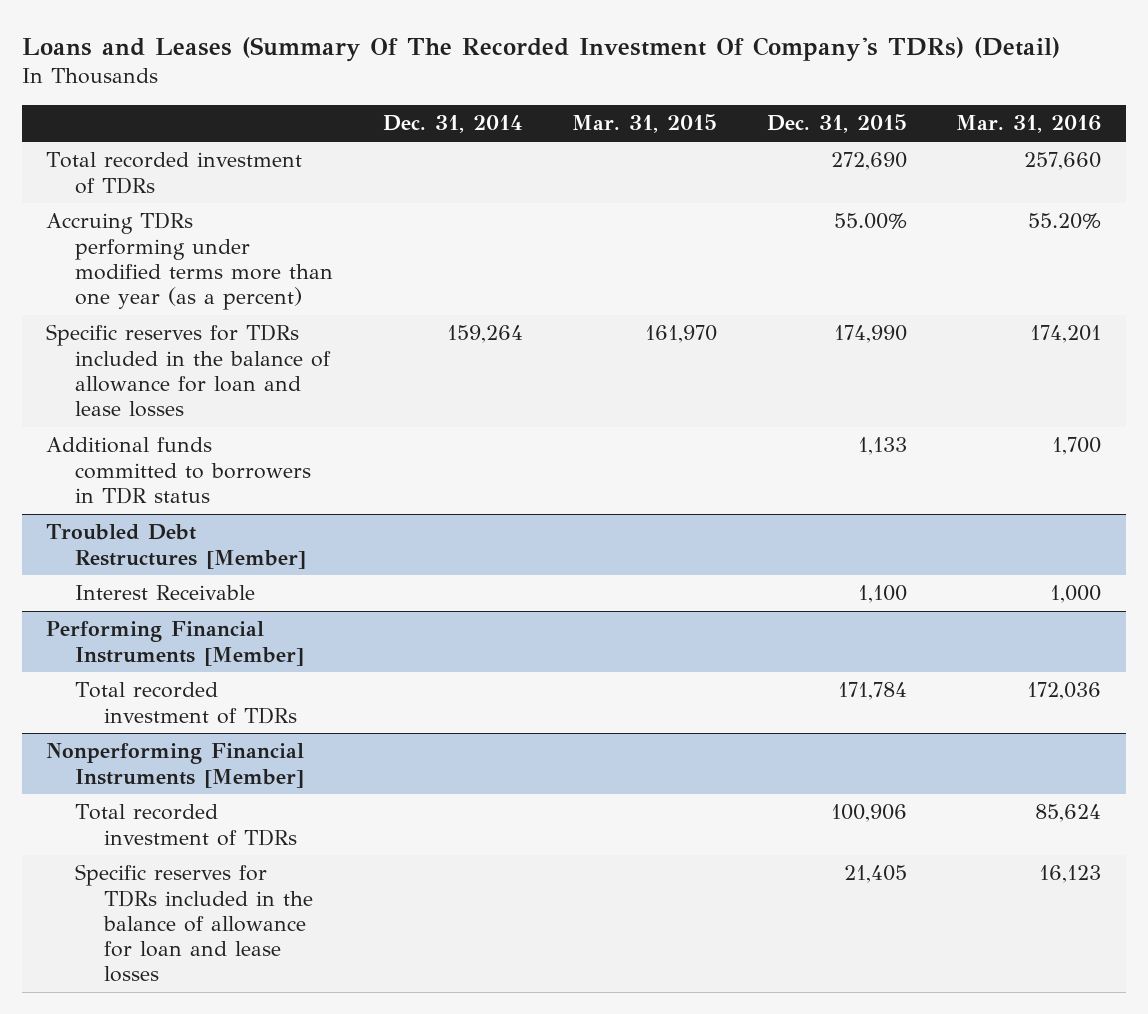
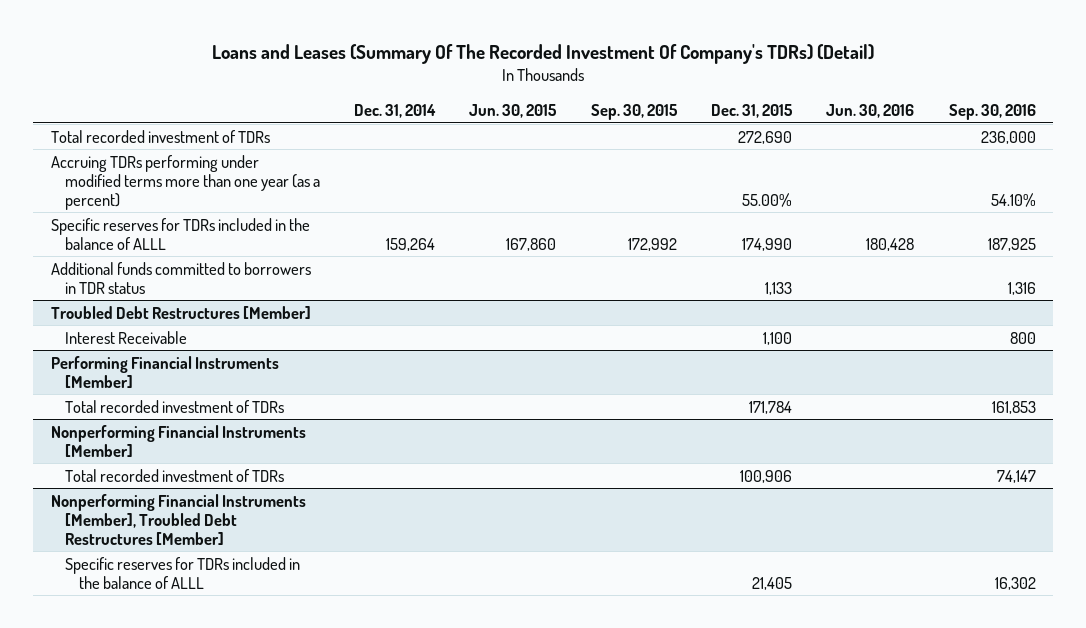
- | Dec. 31, 2014 | Mar. 31, 2015 | Dec. 31, 2015 | Mar. 31, 2016
+ | Dec. 31, 2014 | Jun. 30, 2015 | Sep. 30, 2015 | Dec. 31, 2015 | Jun. 30, 2016 | Sep. 30, 2016
- Specific reserves for TDRs included in the balance of allowance for loan and lease losses | 159,264 | 161,970 | 174,990 | 174,201
+ Specific reserves for TDRs included in the balance of ALLL | 159,264 | 167,860 | 172,992 | 174,990 | 180,428 | 187,925
@ Nonperforming Financial Instruments [Member]
- Specific reserves for TDRs included in the balance of allowance for loan and lease losses | | | 21,405 | 16,123
+ Nonperforming Financial Instruments [Member], Troubled Debt Restructures [Member]
+ Specific reserves for TDRs included in the balance of ALLL | | | | 21,405 | | 16,302

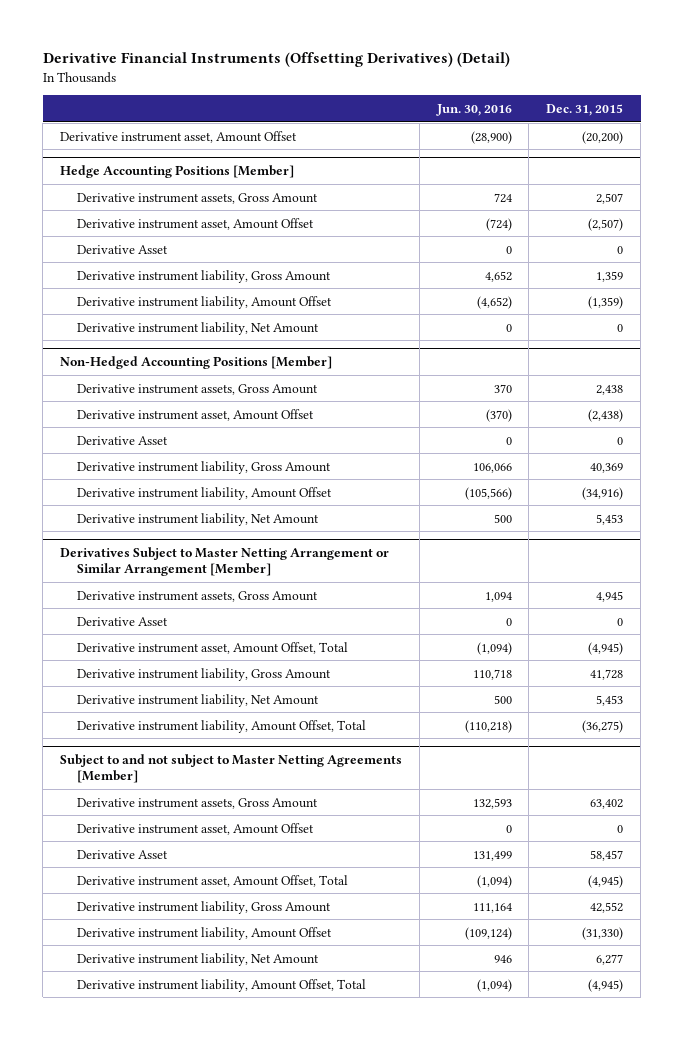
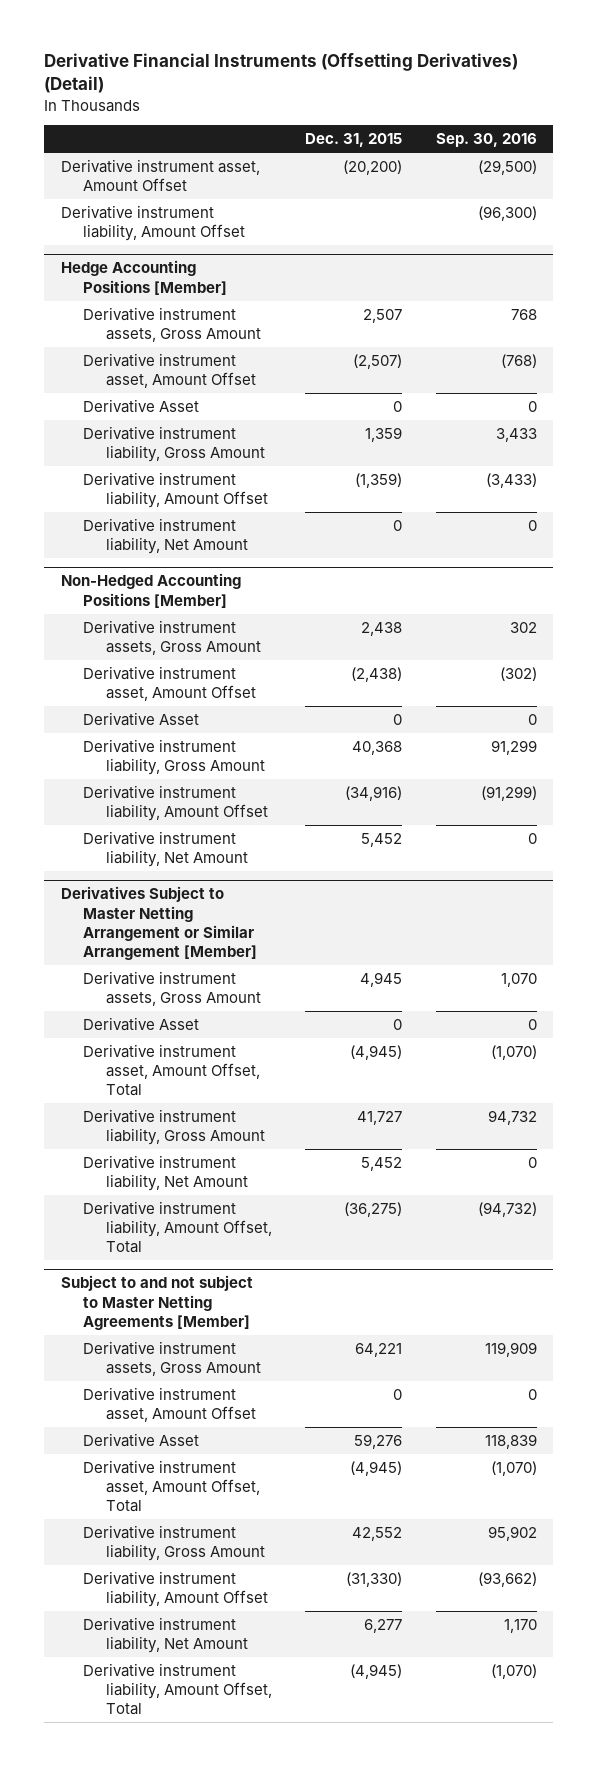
- | Jun. 30, 2016 | Dec. 31, 2015
+ | Dec. 31, 2015 | Sep. 30, 2016
+ Derivative instrument liability, Amount Offset | | (96,300)
@ Non-Hedged Accounting Positions [Member]
- Derivative instrument liability, Gross Amount | 106,066 | 40,369
+ Derivative instrument liability, Gross Amount | 40,368 | 91,299
- Derivative instrument liability, Net Amount | 500 | 5,453
+ Derivative instrument liability, Net Amount | 5,452 | 0
@ Derivatives Subject to Master Netting Arrangement or Similar Arrangement [Member]
- Derivative instrument liability, Gross Amount | 110,718 | 41,728
- Derivative instrument liability, Net Amount | 500 | 5,453
+ Derivative instrument liability, Gross Amount | 41,727 | 94,732
+ Derivative instrument liability, Net Amount | 5,452 | 0
@ Subject to and not subject to Master Netting Agreements [Member]
- Derivative instrument assets, Gross Amount | 132,593 | 63,402
+ Derivative instrument assets, Gross Amount | 64,221 | 119,909
- Derivative Asset | 131,499 | 58,457
+ Derivative Asset | 59,276 | 118,839

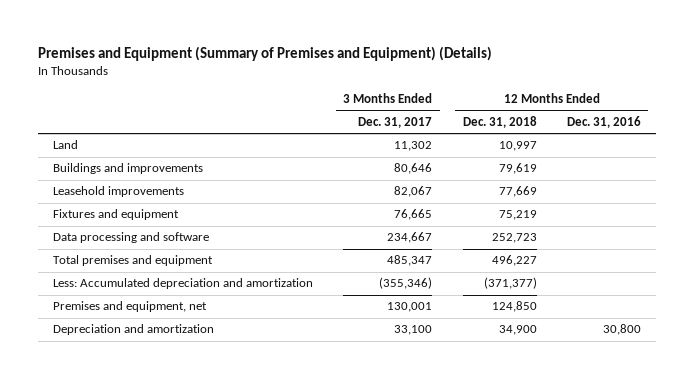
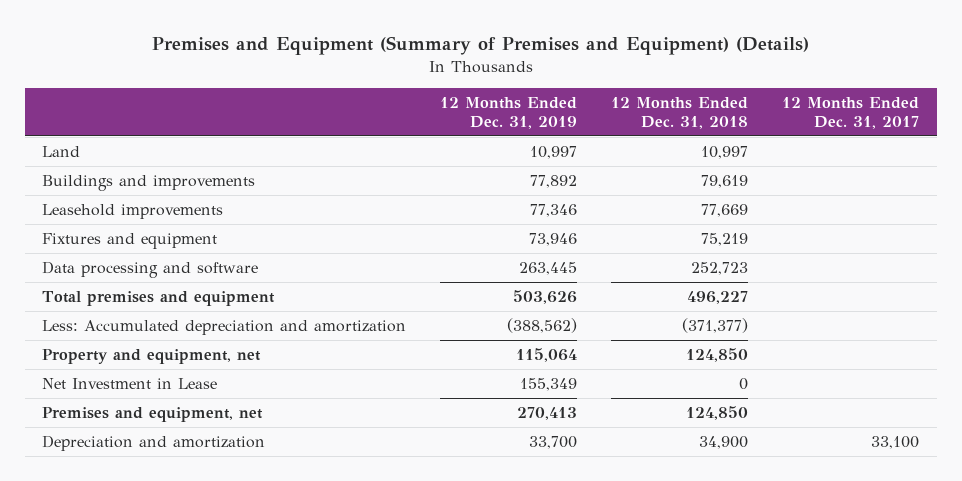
- | 3 Months Ended Dec. 31, 2017 | 12 Months Ended Dec. 31, 2018 | 12 Months Ended Dec. 31, 2016
+ | 12 Months Ended Dec. 31, 2019 | 12 Months Ended Dec. 31, 2018 | 12 Months Ended Dec. 31, 2017
+ Property and equipment, net | 115,064 | 124,850 |
+ Net Investment in Lease | 155,349 | 0 |

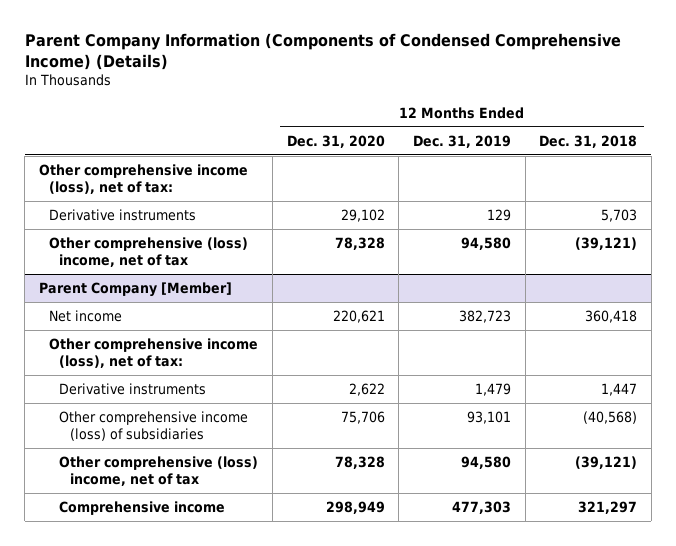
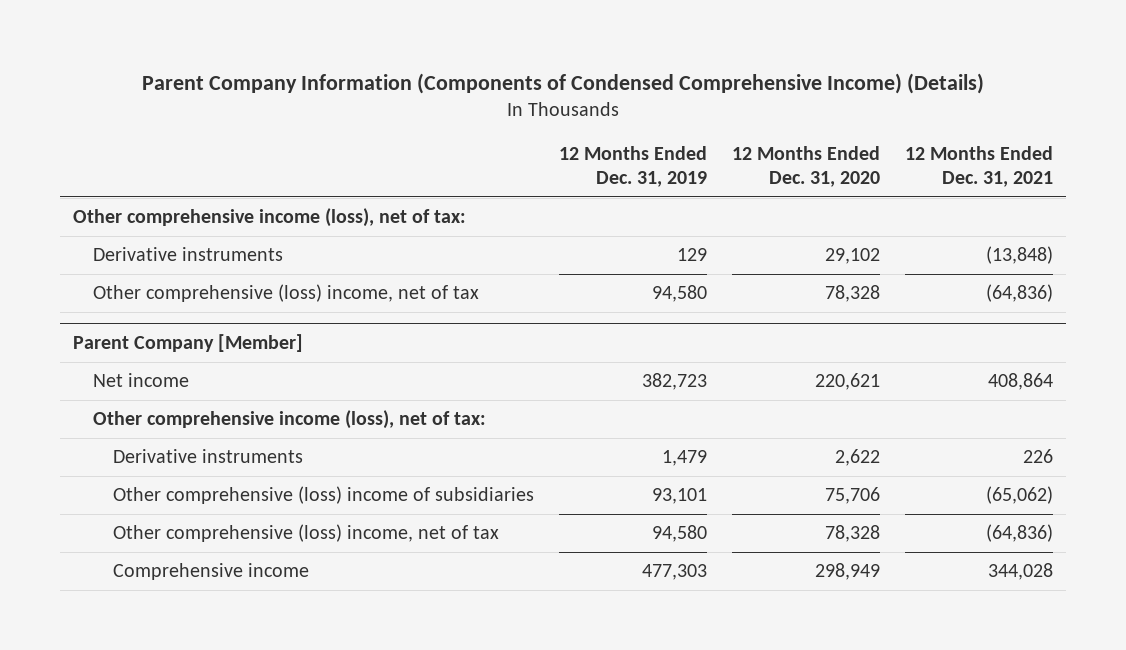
- | 12 Months Ended Dec. 31, 2020 | 12 Months Ended Dec. 31, 2019 | 12 Months Ended Dec. 31, 2018
+ | 12 Months Ended Dec. 31, 2019 | 12 Months Ended Dec. 31, 2020 | 12 Months Ended Dec. 31, 2021
@ Parent Company [Member]
- Other comprehensive income (loss) of subsidiaries | 75,706 | 93,101 | (40,568)
+ Other comprehensive (loss) income of subsidiaries | 93,101 | 75,706 | (65,062)

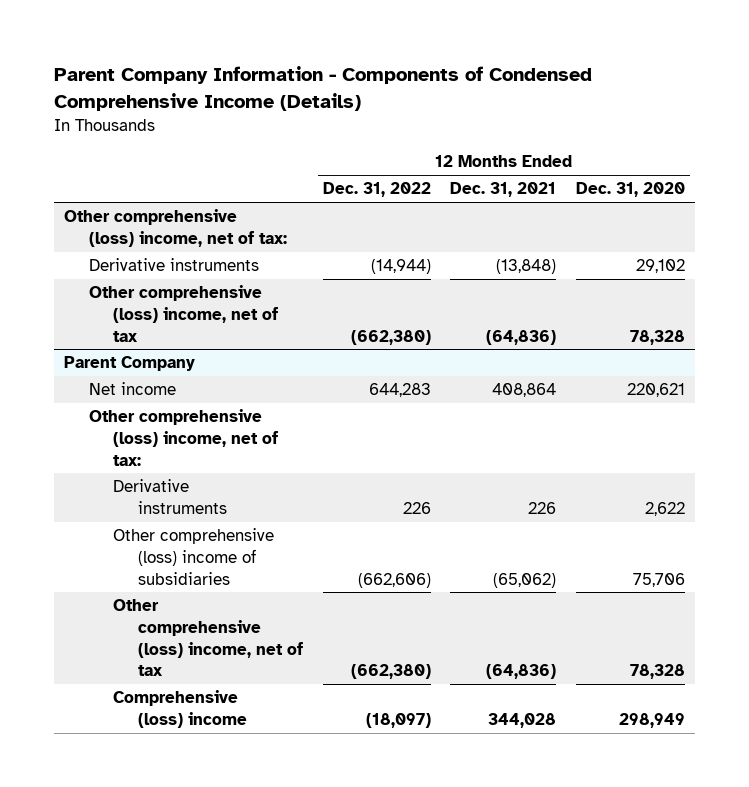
- Parent Company Information (Components of Condensed Comprehensive Income) (Details)
+ Parent Company Information - Components of Condensed Comprehensive Income (Details)
- | 12 Months Ended Dec. 31, 2019 | 12 Months Ended Dec. 31, 2020 | 12 Months Ended Dec. 31, 2021
+ | 12 Months Ended Dec. 31, 2022 | 12 Months Ended Dec. 31, 2021 | 12 Months Ended Dec. 31, 2020
- Other comprehensive income (loss), net of tax:
+ Other comprehensive (loss) income, net of tax:
- Parent Company [Member]
+ Parent Company
- Other comprehensive income (loss), net of tax:
+ Other comprehensive (loss) income, net of tax:
- Comprehensive income | 477,303 | 298,949 | 344,028
+ Comprehensive (loss) income | (18,097) | 344,028 | 298,949

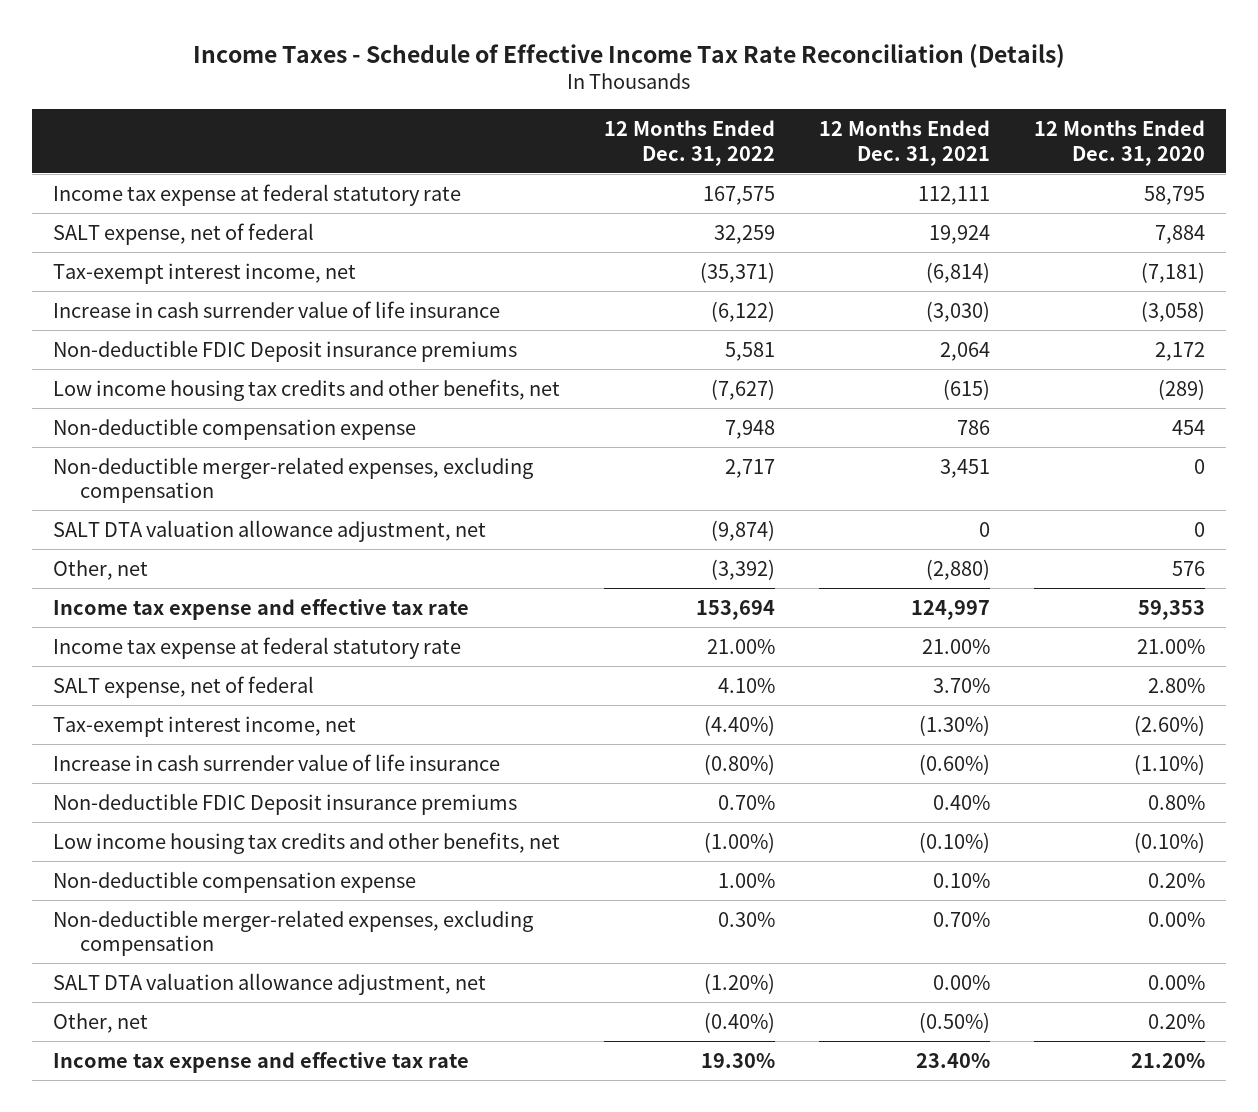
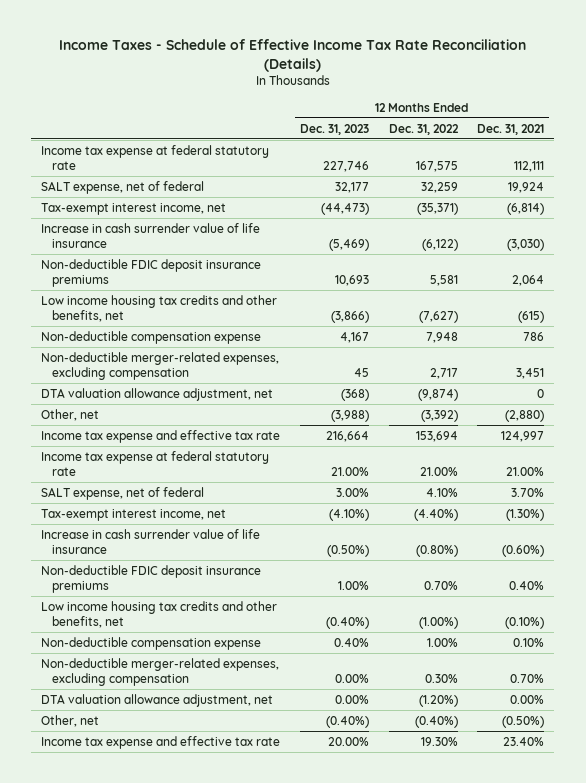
- | 12 Months Ended Dec. 31, 2022 | 12 Months Ended Dec. 31, 2021 | 12 Months Ended Dec. 31, 2020
+ | 12 Months Ended Dec. 31, 2023 | 12 Months Ended Dec. 31, 2022 | 12 Months Ended Dec. 31, 2021
- Non-deductible FDIC Deposit insurance premiums | 5,581 | 2,064 | 2,172
+ Non-deductible FDIC deposit insurance premiums | 10,693 | 5,581 | 2,064
- SALT DTA valuation allowance adjustment, net | (9,874) | 0 | 0
+ DTA valuation allowance adjustment, net | (368) | (9,874) | 0
- Non-deductible FDIC Deposit insurance premiums | 0.70% | 0.40% | 0.80%
+ Non-deductible FDIC deposit insurance premiums | 1.00% | 0.70% | 0.40%
- SALT DTA valuation allowance adjustment, net | (1.20%) | 0.00% | 0.00%
+ DTA valuation allowance adjustment, net | 0.00% | (1.20%) | 0.00%

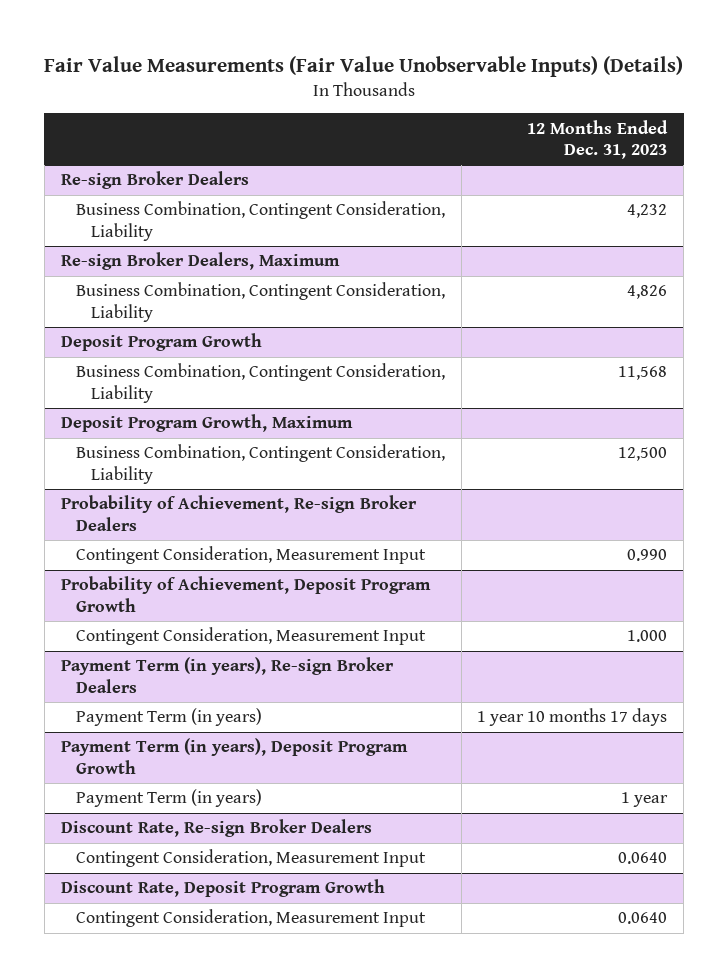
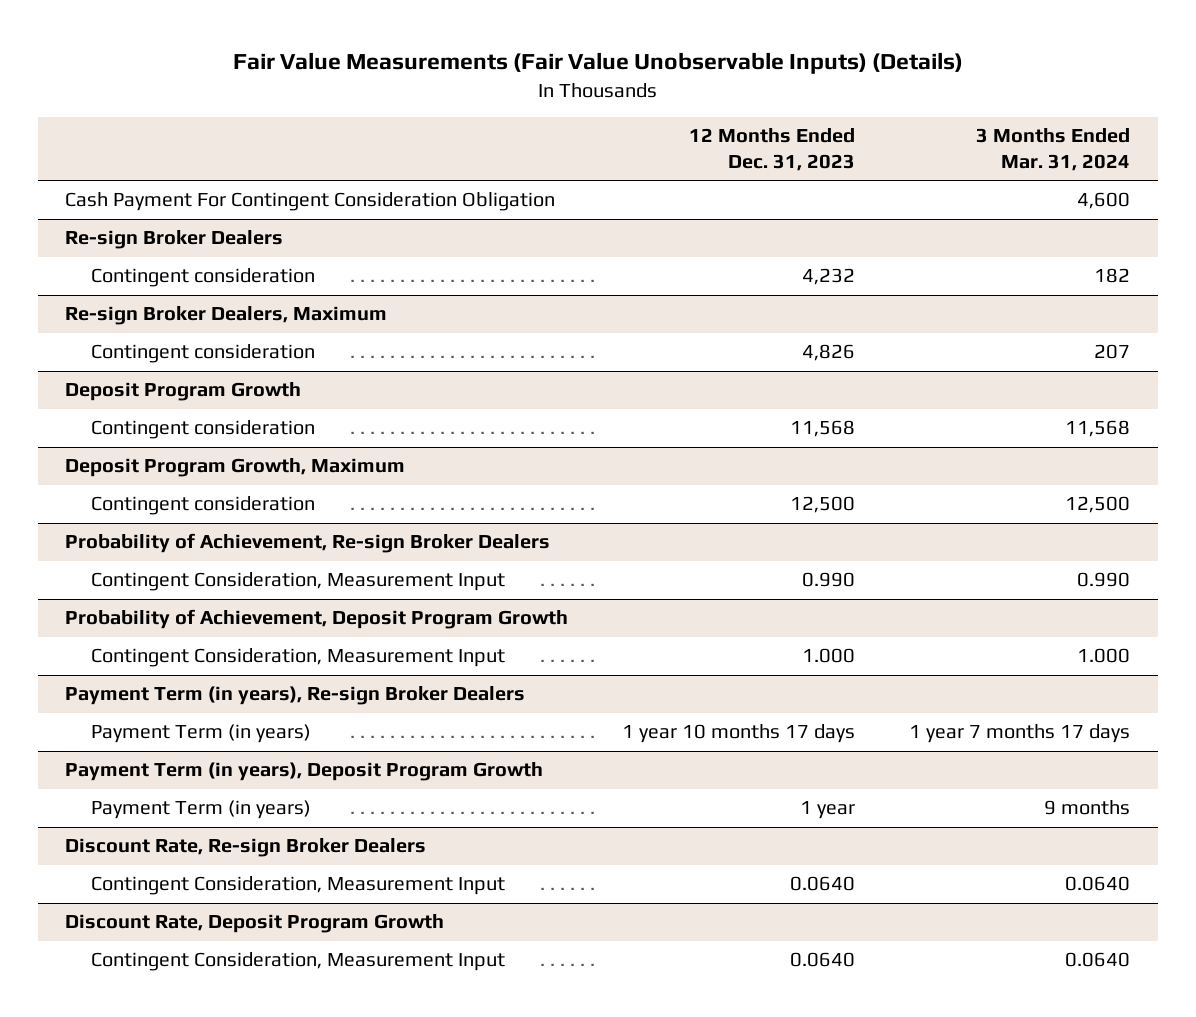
- | 12 Months Ended Dec. 31, 2023
+ | 12 Months Ended Dec. 31, 2023 | 3 Months Ended Mar. 31, 2024
+ Cash Payment For Contingent Consideration Obligation | | 4,600
@ Re-sign Broker Dealers
- Business Combination, Contingent Consideration, Liability | 4,232
+ Contingent consideration | 4,232 | 182
@ Re-sign Broker Dealers, Maximum
- Business Combination, Contingent Consideration, Liability | 4,826
+ Contingent consideration | 4,826 | 207
@ Deposit Program Growth
- Business Combination, Contingent Consideration, Liability | 11,568
+ Contingent consideration | 11,568 | 11,568
@ Deposit Program Growth, Maximum
- Business Combination, Contingent Consideration, Liability | 12,500
+ Contingent consideration | 12,500 | 12,500

